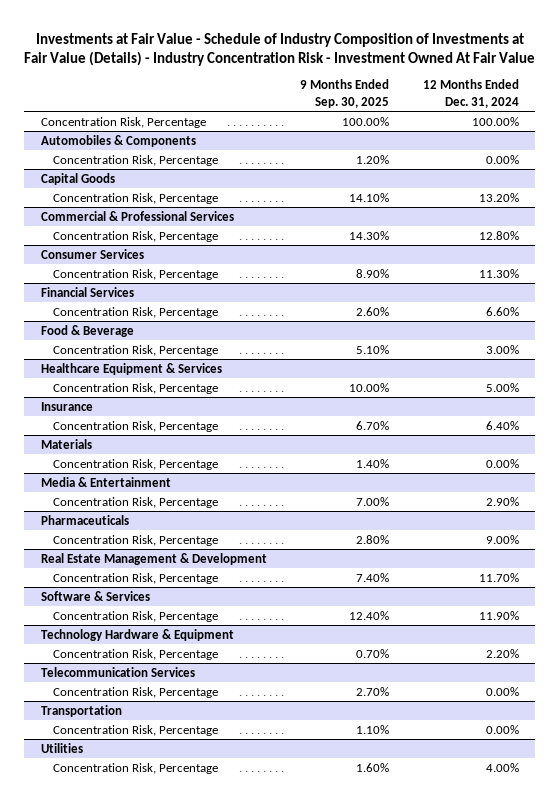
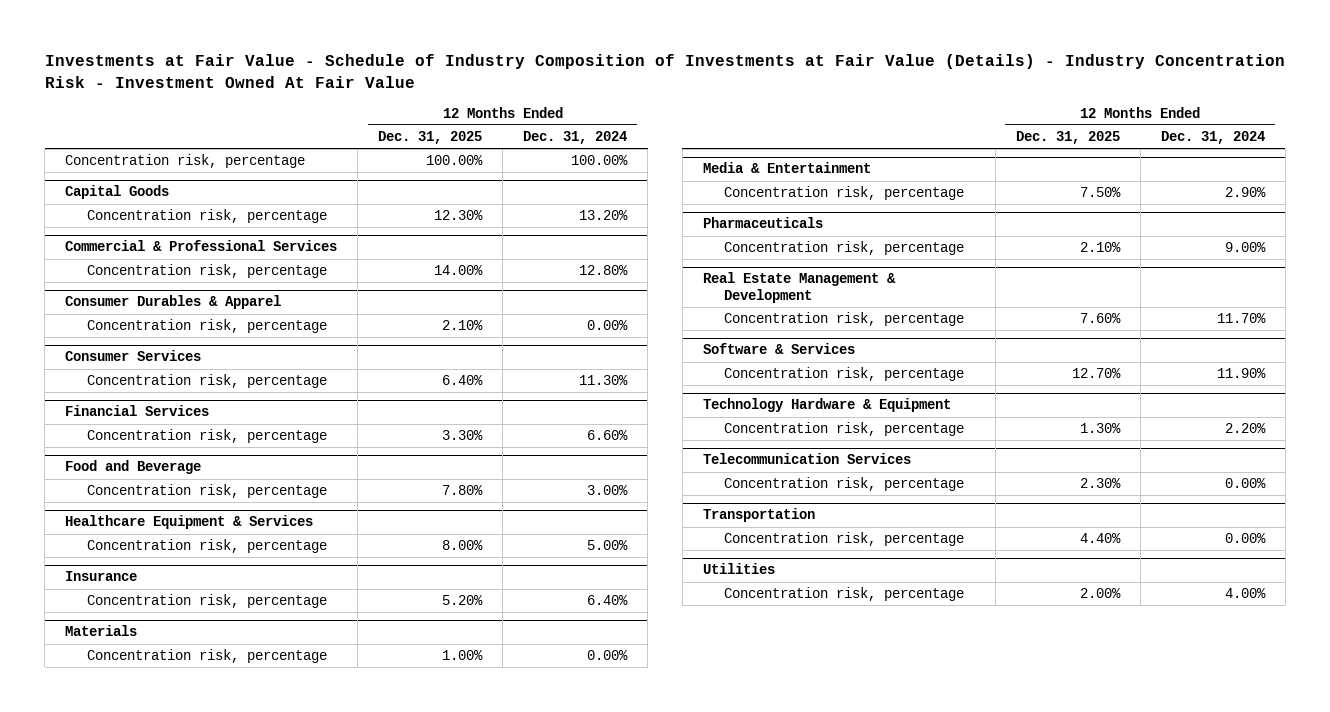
- | 9 Months Ended Sep. 30, 2025 | 12 Months Ended Dec. 31, 2024
+ | 12 Months Ended Dec. 31, 2025 | 12 Months Ended Dec. 31, 2024
- Concentration Risk, Percentage | 100.00% | 100.00%
- Automobiles & Components
- Concentration Risk, Percentage | 1.20% | 0.00%
+ Concentration risk, percentage | 100.00% | 100.00%
@ Capital Goods
- Concentration Risk, Percentage | 14.10% | 13.20%
+ Concentration risk, percentage | 12.30% | 13.20%
@ Commercial & Professional Services
- Concentration Risk, Percentage | 14.30% | 12.80%
+ Concentration risk, percentage | 14.00% | 12.80%
+ Consumer Durables & Apparel
+ Concentration risk, percentage | 2.10% | 0.00%
@ Consumer Services
- Concentration Risk, Percentage | 8.90% | 11.30%
+ Concentration risk, percentage | 6.40% | 11.30%
@ Financial Services
- Concentration Risk, Percentage | 2.60% | 6.60%
- Food & Beverage
- Concentration Risk, Percentage | 5.10% | 3.00%
@ Financial Services
+ Concentration risk, percentage | 3.30% | 6.60%
+ Food and Beverage
+ Concentration risk, percentage | 7.80% | 3.00%
@ Healthcare Equipment & Services
- Concentration Risk, Percentage | 10.00% | 5.00%
+ Concentration risk, percentage | 8.00% | 5.00%
@ Insurance
- Concentration Risk, Percentage | 6.70% | 6.40%
+ Concentration risk, percentage | 5.20% | 6.40%
@ Materials
- Concentration Risk, Percentage | 1.40% | 0.00%
+ Concentration risk, percentage | 1.00% | 0.00%
@ Media & Entertainment
- Concentration Risk, Percentage | 7.00% | 2.90%
+ Concentration risk, percentage | 7.50% | 2.90%
@ Pharmaceuticals
- Concentration Risk, Percentage | 2.80% | 9.00%
+ Concentration risk, percentage | 2.10% | 9.00%
@ Real Estate Management & Development
- Concentration Risk, Percentage | 7.40% | 11.70%
+ Concentration risk, percentage | 7.60% | 11.70%
@ Software & Services
- Concentration Risk, Percentage | 12.40% | 11.90%
+ Concentration risk, percentage | 12.70% | 11.90%
@ Technology Hardware & Equipment
- Concentration Risk, Percentage | 0.70% | 2.20%
+ Concentration risk, percentage | 1.30% | 2.20%
@ Telecommunication Services
- Concentration Risk, Percentage | 2.70% | 0.00%
+ Concentration risk, percentage | 2.30% | 0.00%
@ Transportation
- Concentration Risk, Percentage | 1.10% | 0.00%
+ Concentration risk, percentage | 4.40% | 0.00%
@ Utilities
- Concentration Risk, Percentage | 1.60% | 4.00%
+ Concentration risk, percentage | 2.00% | 4.00%

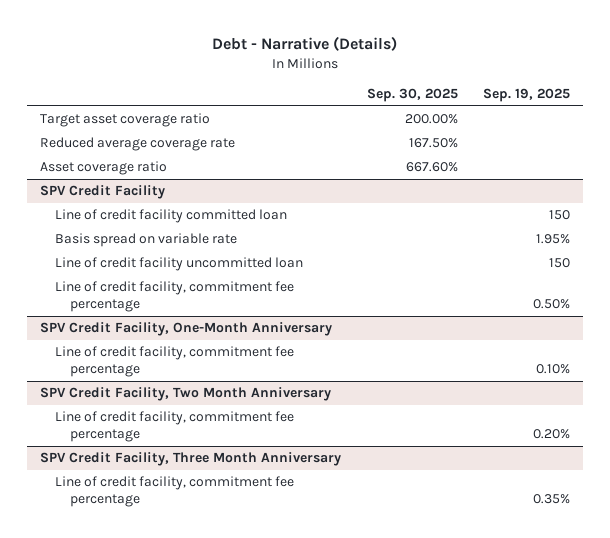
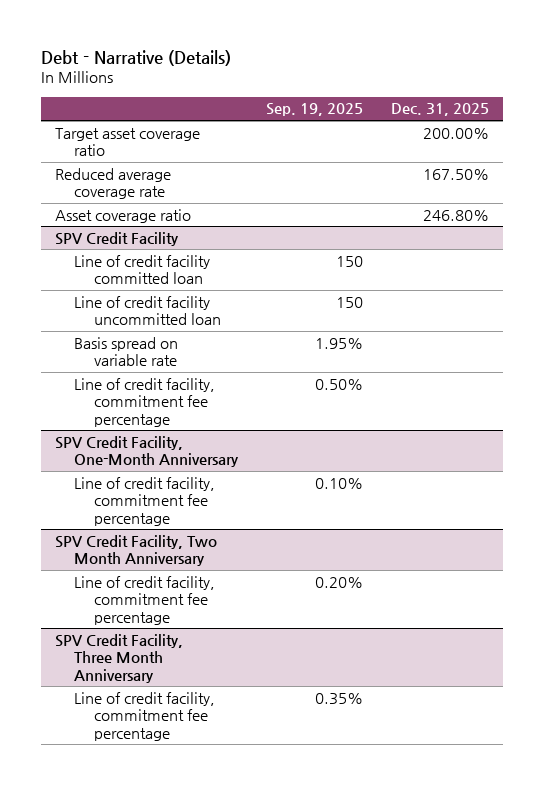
- | Sep. 30, 2025 | Sep. 19, 2025
+ | Sep. 19, 2025 | Dec. 31, 2025
@ SPV Credit Facility
moved down: Basis spread on variable rate | 1.95% |

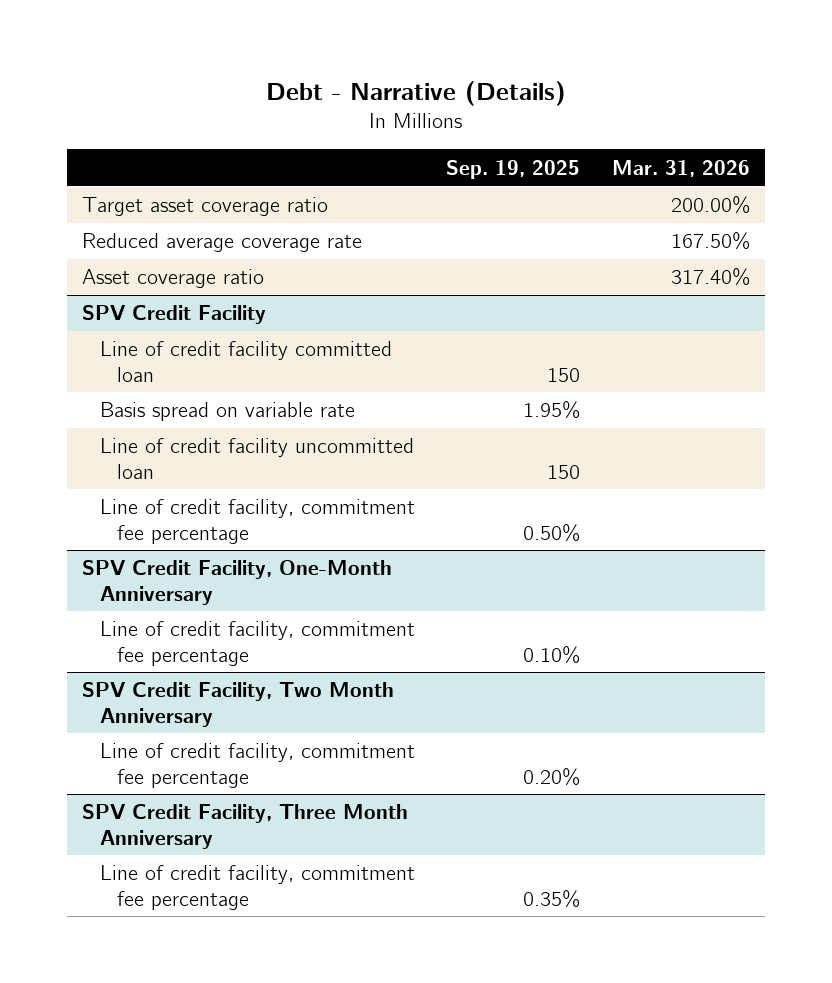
- | Sep. 19, 2025 | Dec. 31, 2025
+ | Sep. 19, 2025 | Mar. 31, 2026
@ SPV Credit Facility
moved down: Line of credit facility uncommitted loan | 150 |

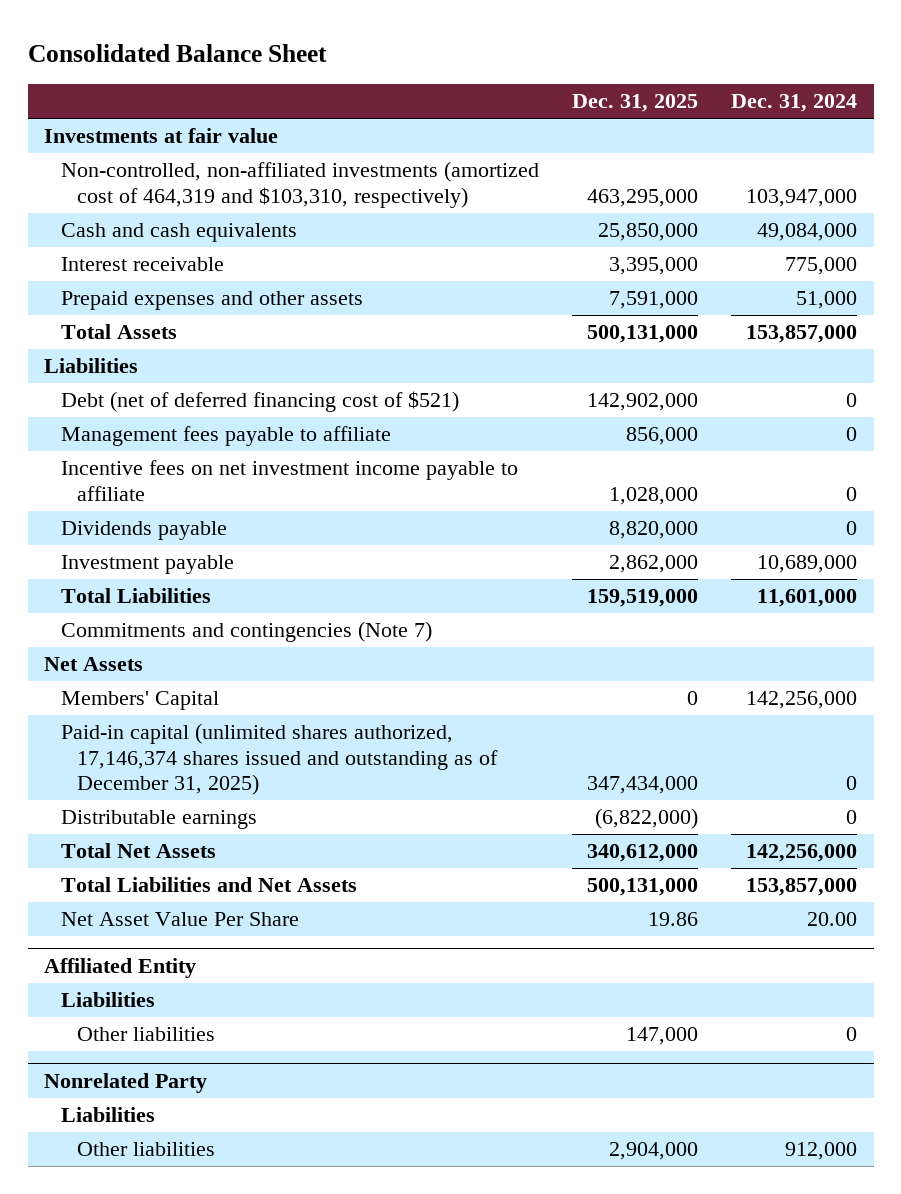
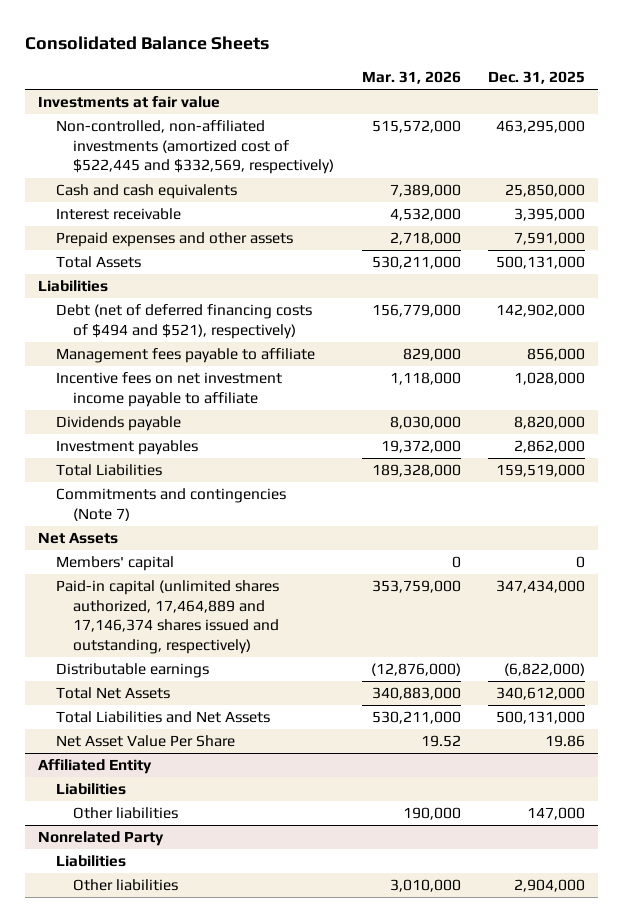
- Consolidated Balance Sheet
+ Consolidated Balance Sheets
- | Dec. 31, 2025 | Dec. 31, 2024
+ | Mar. 31, 2026 | Dec. 31, 2025
- Non-controlled, non-affiliated investments (amortized cost of 464,319 and $103,310, respectively) | 463,295,000 | 103,947,000
+ Non-controlled, non-affiliated investments (amortized cost of $522,445 and $332,569, respectively) | 515,572,000 | 463,295,000
- Debt (net of deferred financing cost of $521) | 142,902,000 | 0
+ Debt (net of deferred financing costs of $494 and $521), respectively) | 156,779,000 | 142,902,000
- Investment payable | 2,862,000 | 10,689,000
+ Investment payables | 19,372,000 | 2,862,000
- Members' Capital | 0 | 142,256,000
- Paid-in capital (unlimited shares authorized, 17,146,374 shares issued and outstanding as of December 31, 2025) | 347,434,000 | 0
+ Members' capital | 0 | 0
+ Paid-in capital (unlimited shares authorized, 17,464,889 and 17,146,374 shares issued and outstanding, respectively) | 353,759,000 | 347,434,000

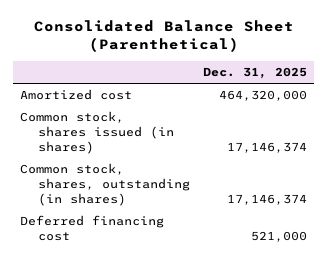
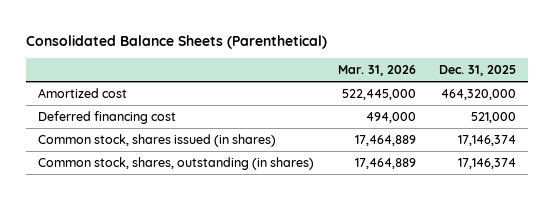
- Consolidated Balance Sheet (Parenthetical)
+ Consolidated Balance Sheets (Parenthetical)
- | Dec. 31, 2025
+ | Mar. 31, 2026 | Dec. 31, 2025
moved up: Deferred financing cost | 494,000 | 521,000

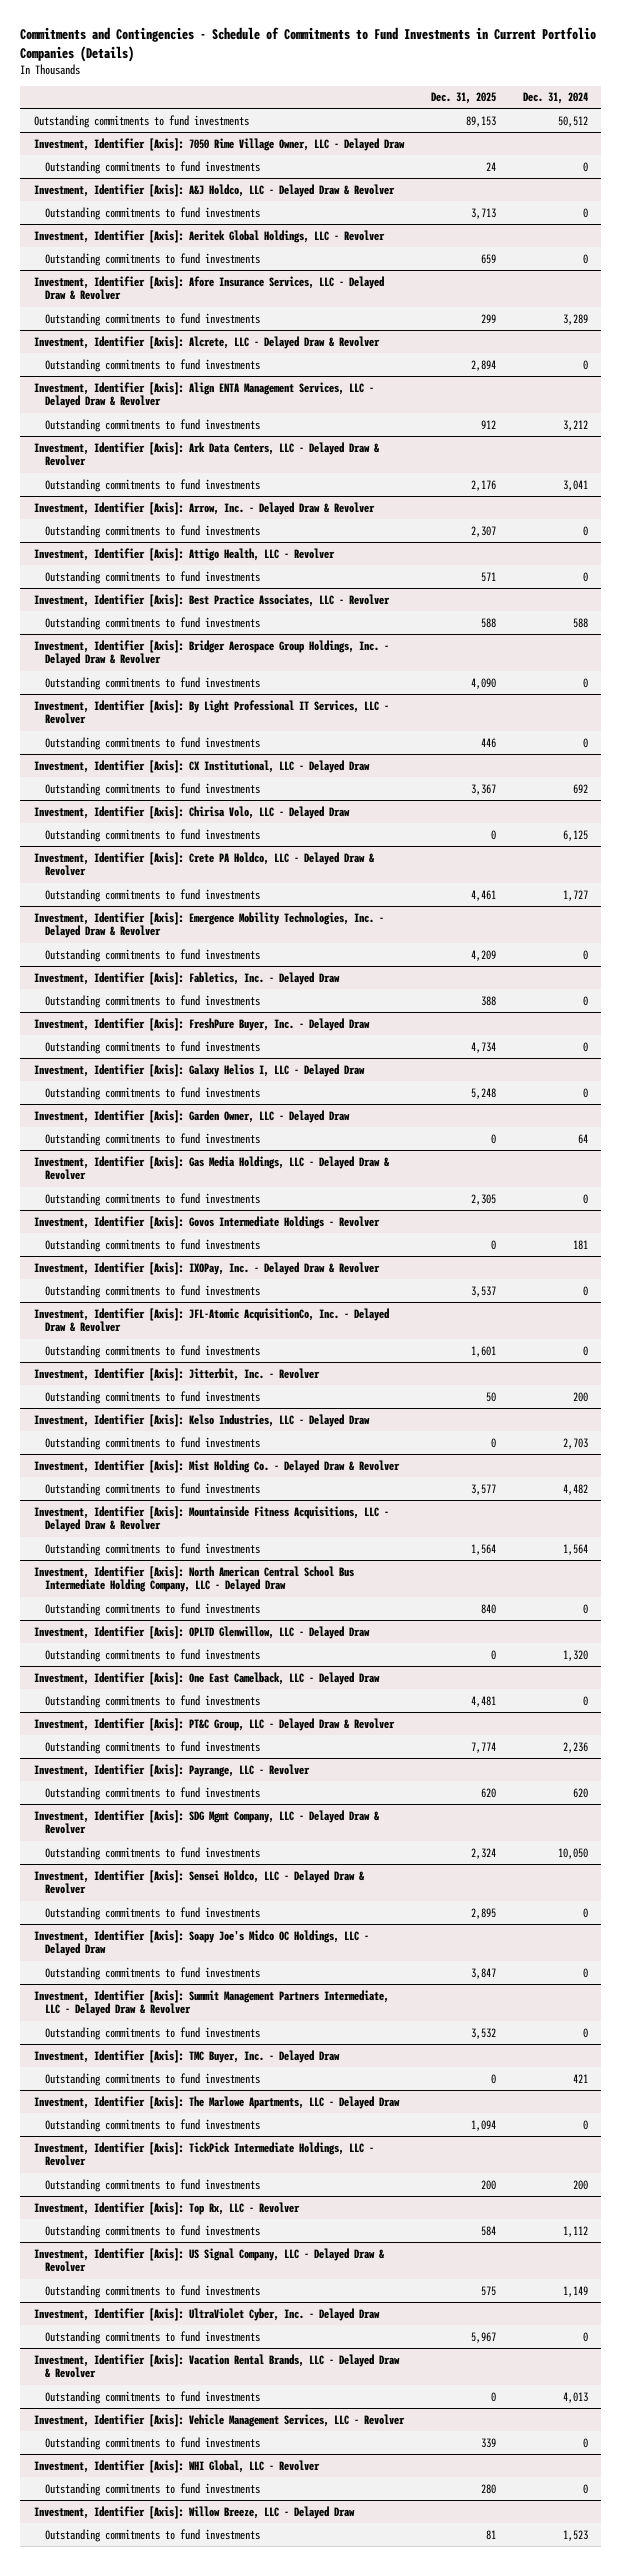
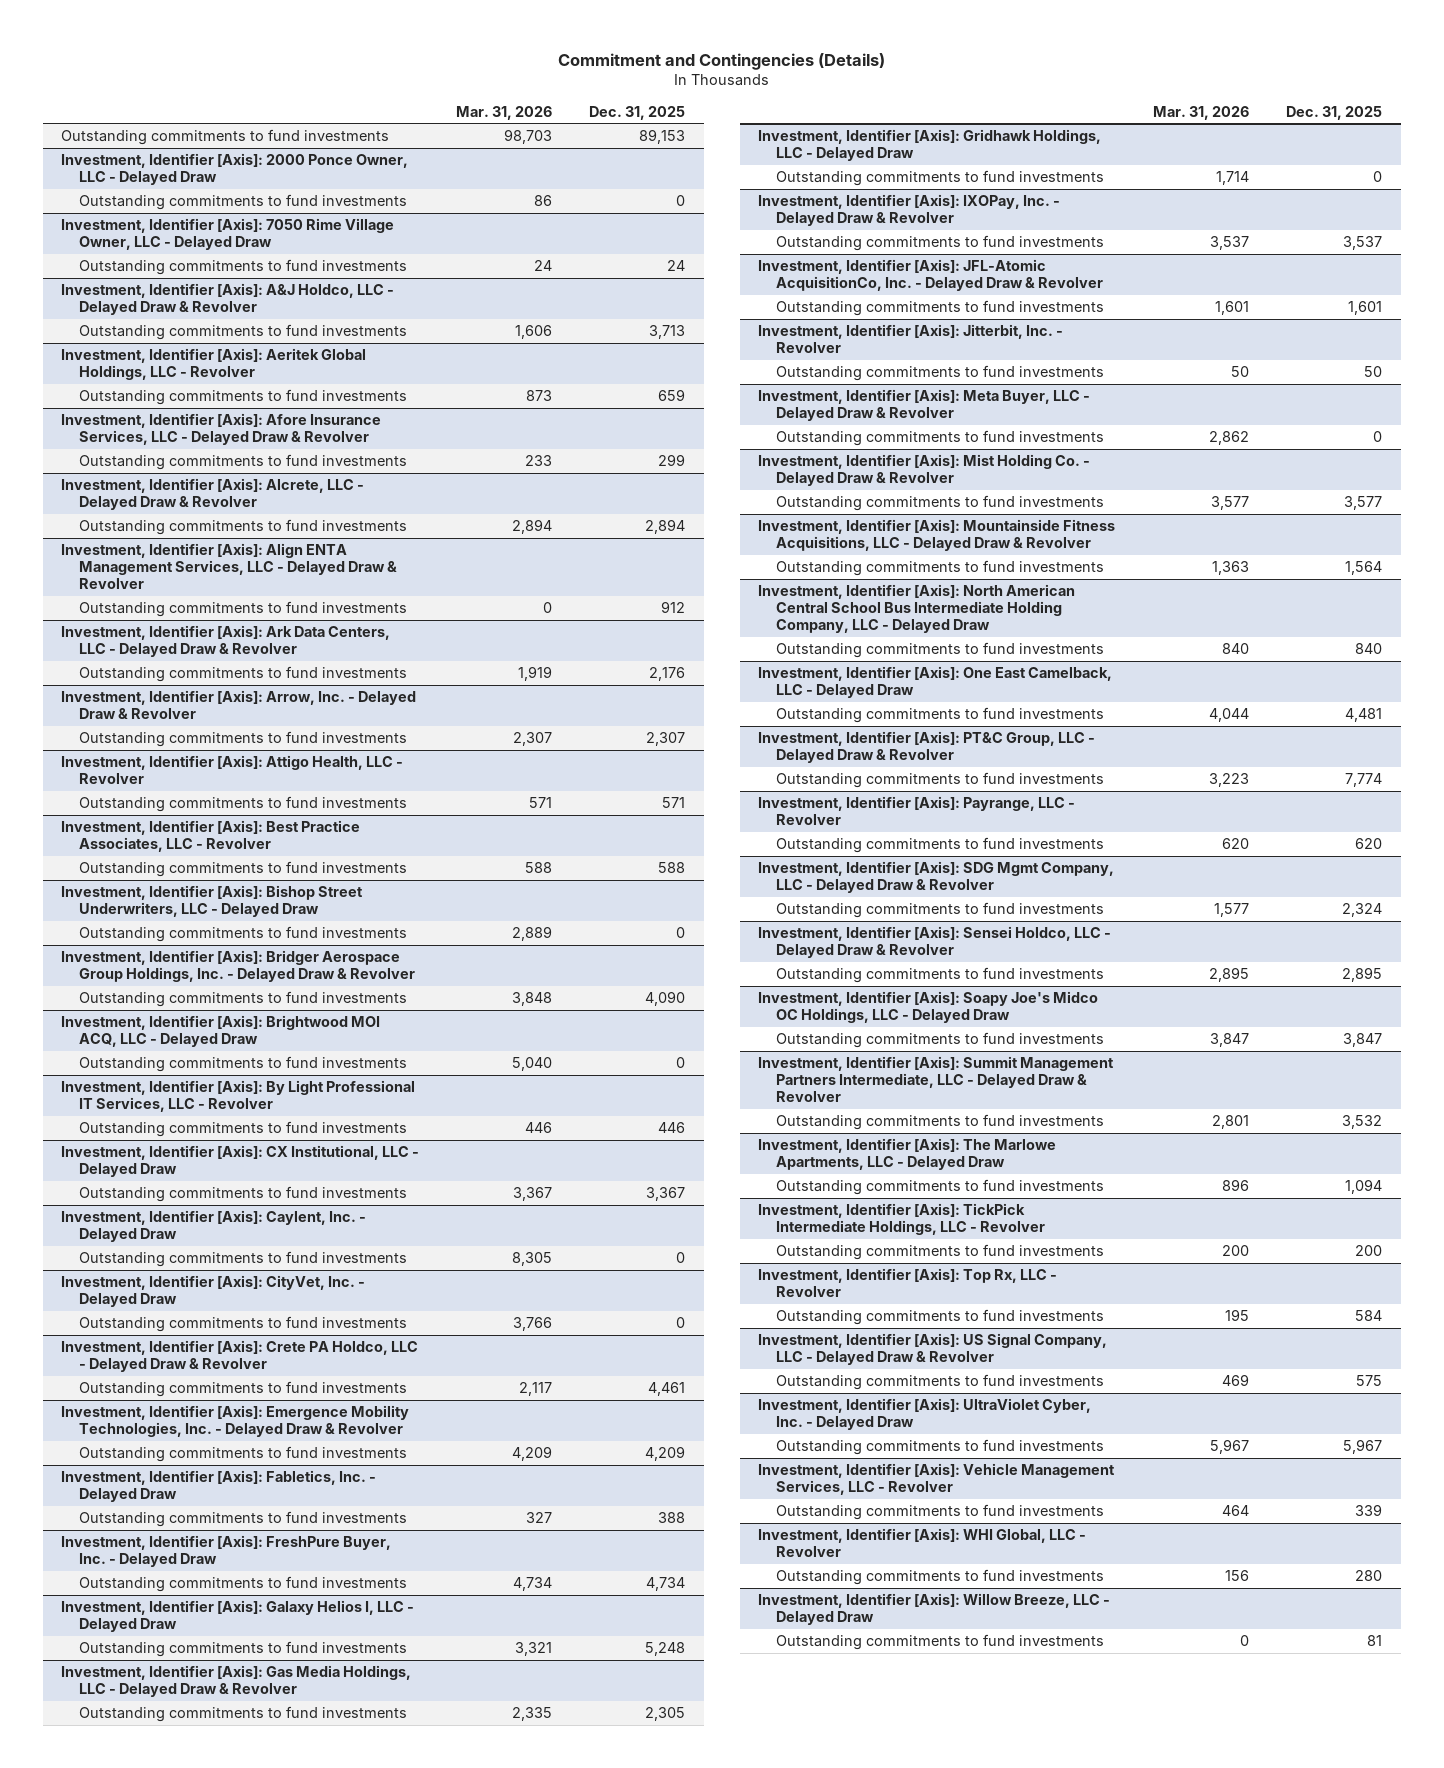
- Commitments and Contingencies - Schedule of Commitments to Fund Investments in Current Portfolio Companies (Details)
+ Commitment and Contingencies (Details)
- | Dec. 31, 2025 | Dec. 31, 2024
+ | Mar. 31, 2026 | Dec. 31, 2025
+ Investment, Identifier [Axis]: 2000 Ponce Owner, LLC - Delayed Draw
+ Outstanding commitments to fund investments | 86 | 0
+ Investment, Identifier [Axis]: Bishop Street Underwriters, LLC - Delayed Draw
+ Outstanding commitments to fund investments | 2,889 | 0
+ Investment, Identifier [Axis]: Brightwood MOI ACQ, LLC - Delayed Draw
+ Outstanding commitments to fund investments | 5,040 | 0
- Investment, Identifier [Axis]: Chirisa Volo, LLC - Delayed Draw
+ Investment, Identifier [Axis]: Caylent, Inc. - Delayed Draw
+ Investment, Identifier [Axis]: CityVet, Inc. - Delayed Draw
+ Outstanding commitments to fund investments | 3,766 | 0
- Investment, Identifier [Axis]: Garden Owner, LLC - Delayed Draw
- Outstanding commitments to fund investments | 0 | 64
- Investment, Identifier [Axis]: Govos Intermediate Holdings - Revolver
+ Investment, Identifier [Axis]: Gridhawk Holdings, LLC - Delayed Draw
- Investment, Identifier [Axis]: Kelso Industries, LLC - Delayed Draw
+ Investment, Identifier [Axis]: Meta Buyer, LLC - Delayed Draw & Revolver
- Investment, Identifier [Axis]: OPLTD Glenwillow, LLC - Delayed Draw
- Outstanding commitments to fund investments | 0 | 1,320
- Investment, Identifier [Axis]: TMC Buyer, Inc. - Delayed Draw
- Outstanding commitments to fund investments | 0 | 421
- Investment, Identifier [Axis]: Vacation Rental Brands, LLC - Delayed Draw & Revolver
- Outstanding commitments to fund investments | 0 | 4,013

